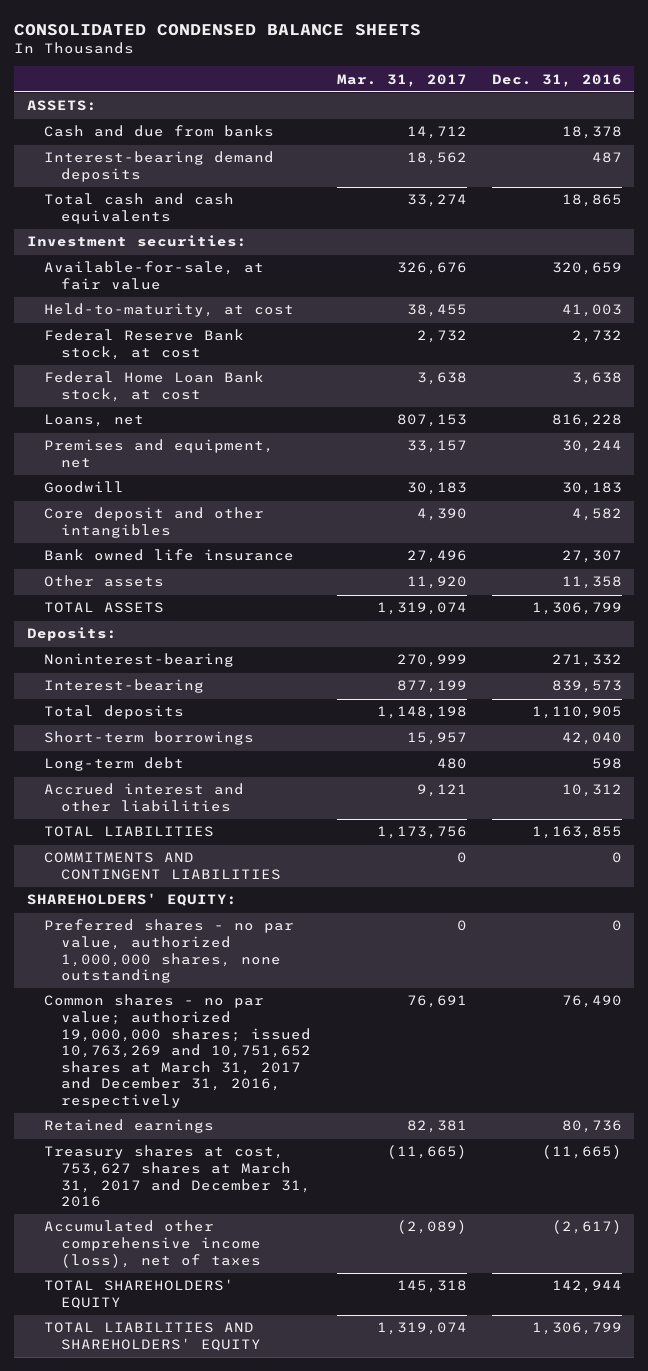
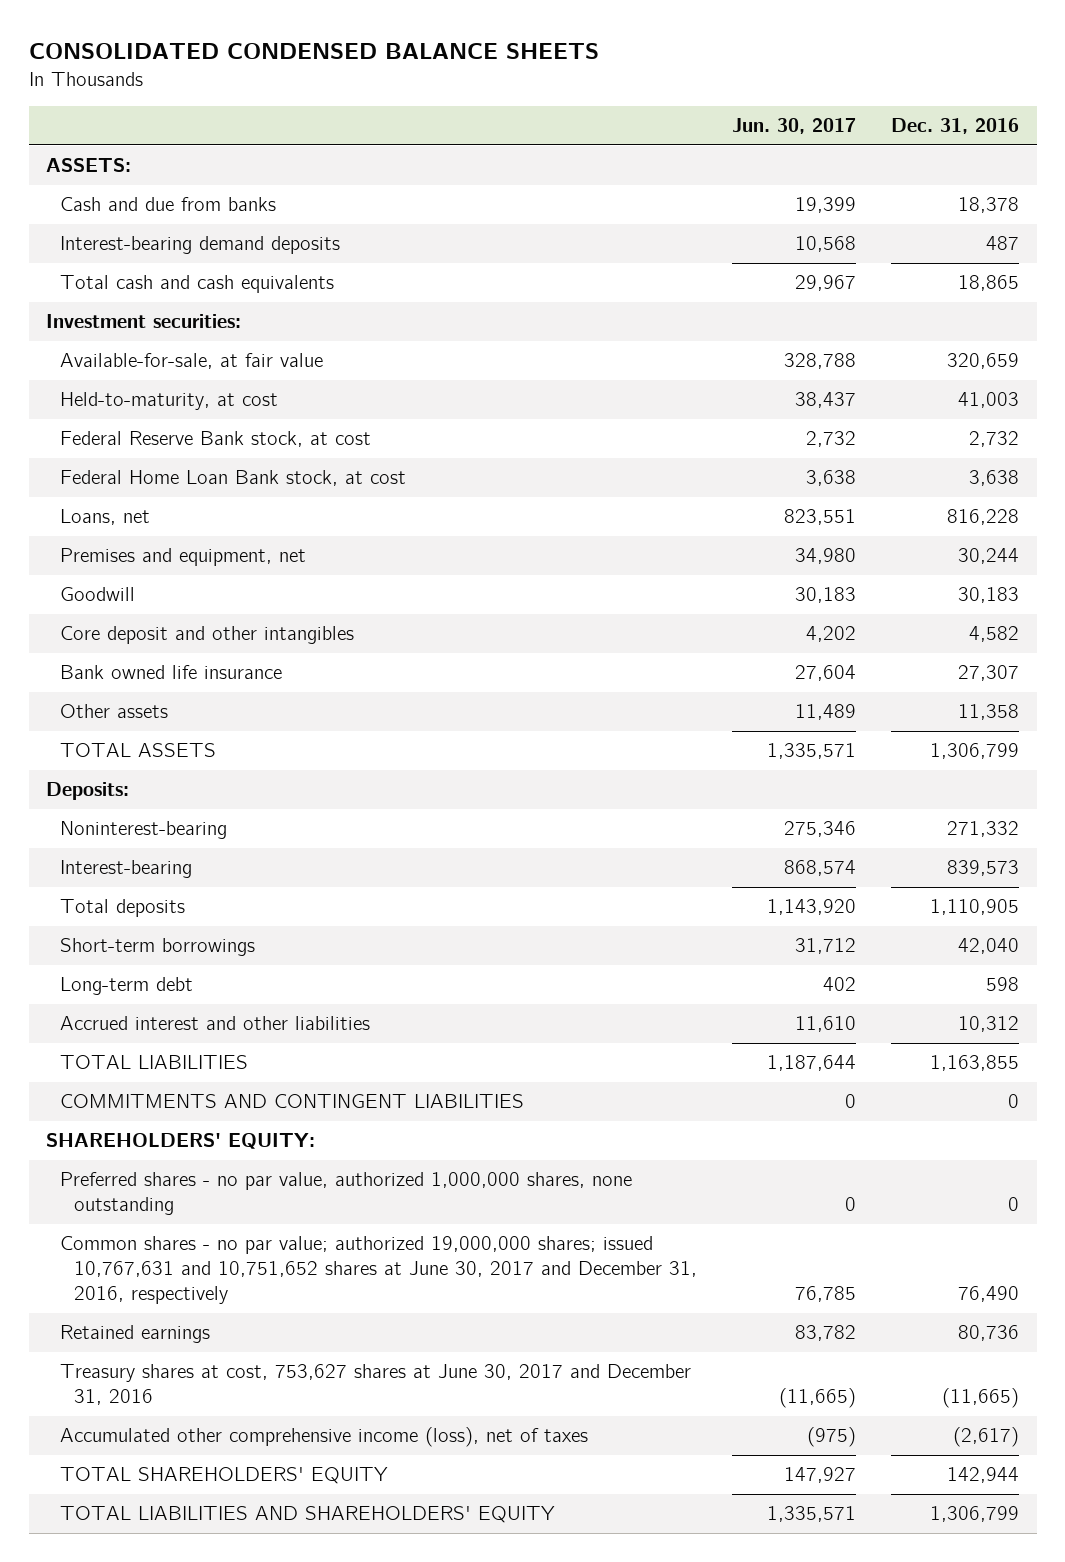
- | Mar. 31, 2017 | Dec. 31, 2016
+ | Jun. 30, 2017 | Dec. 31, 2016
- Common shares - no par value; authorized 19,000,000 shares; issued 10,763,269 and 10,751,652 shares at March 31, 2017 and December 31, 2016, respectively | 76,691 | 76,490
+ Common shares - no par value; authorized 19,000,000 shares; issued 10,767,631 and 10,751,652 shares at June 30, 2017 and December 31, 2016, respectively | 76,785 | 76,490
- Treasury shares at cost, 753,627 shares at March 31, 2017 and December 31, 2016 | (11,665) | (11,665)
+ Treasury shares at cost, 753,627 shares at June 30, 2017 and December 31, 2016 | (11,665) | (11,665)

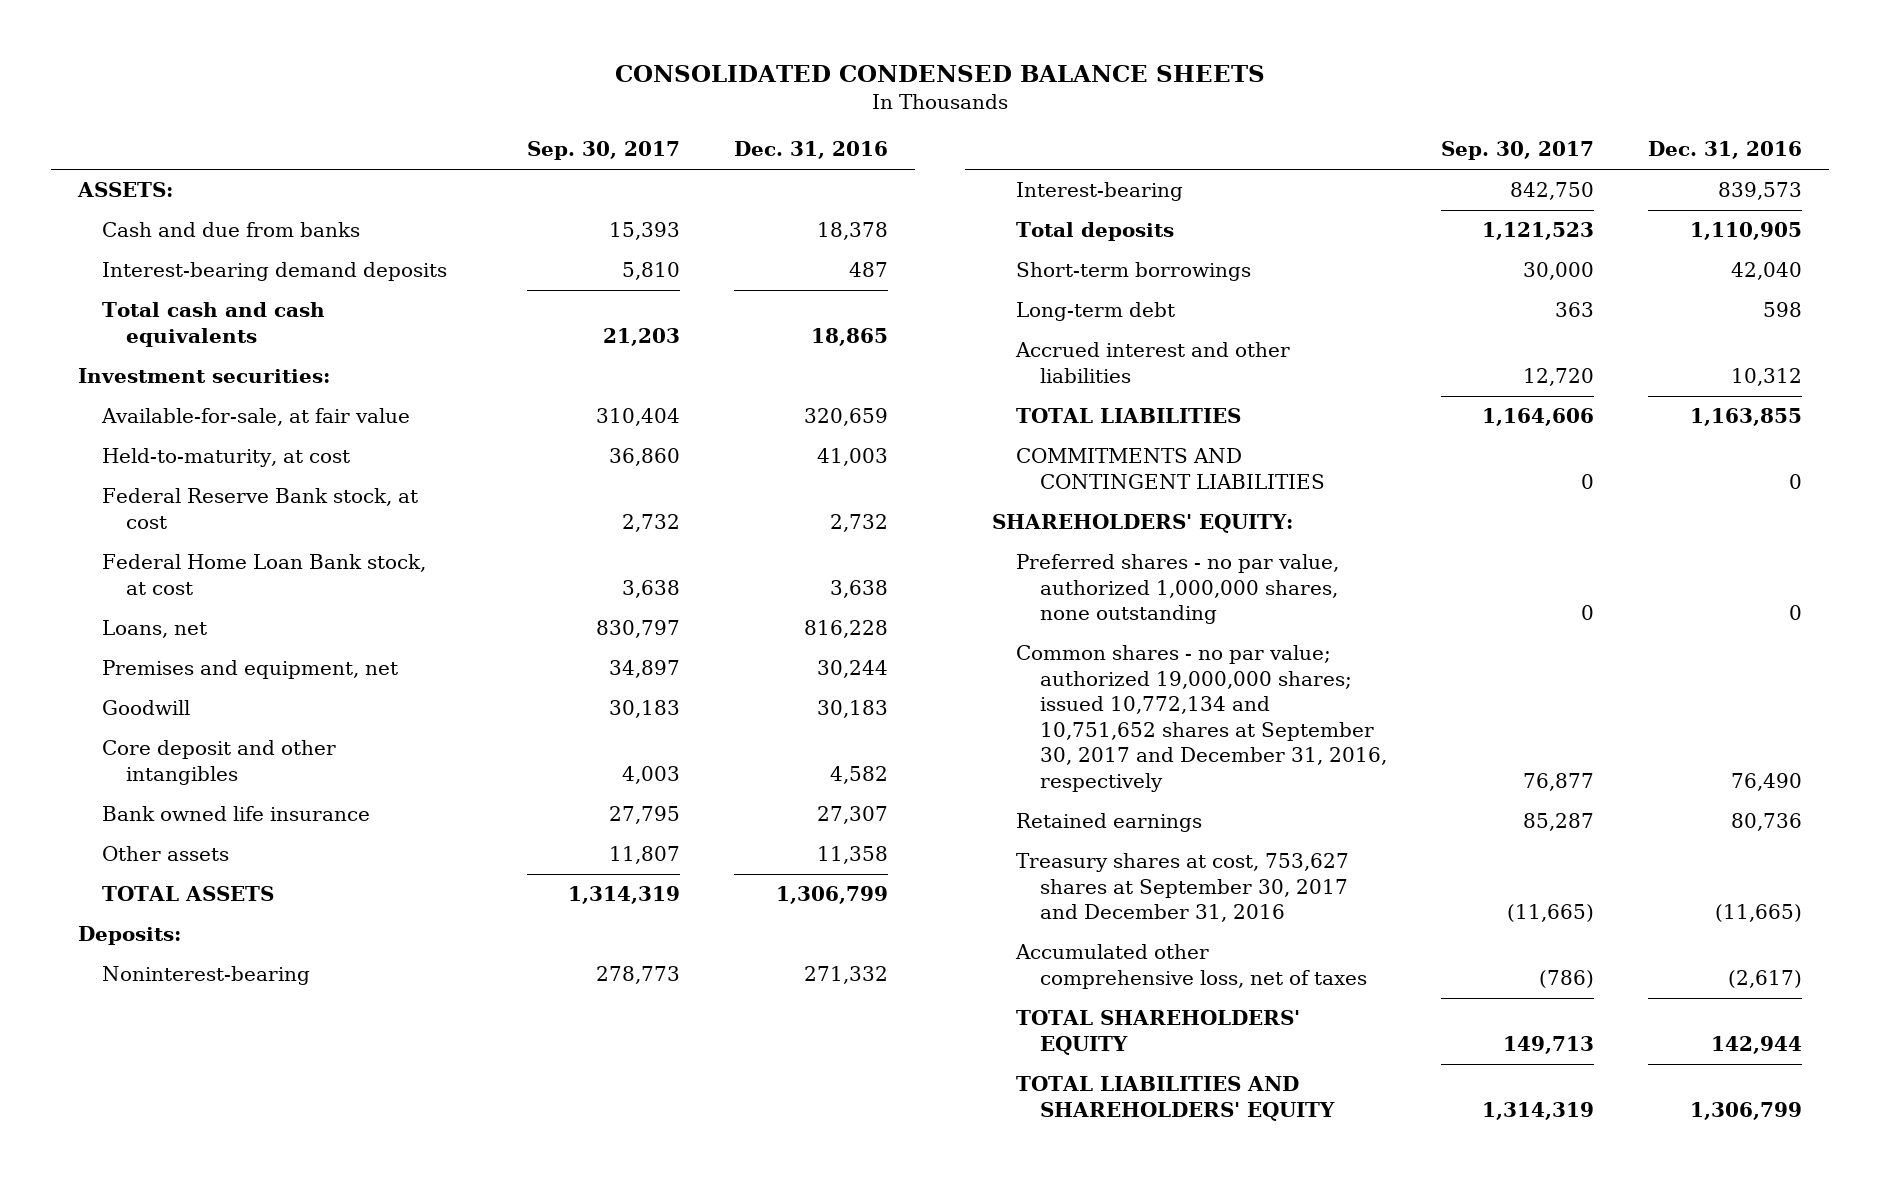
- | Jun. 30, 2017 | Dec. 31, 2016
+ | Sep. 30, 2017 | Dec. 31, 2016
- Common shares - no par value; authorized 19,000,000 shares; issued 10,767,631 and 10,751,652 shares at June 30, 2017 and December 31, 2016, respectively | 76,785 | 76,490
+ Common shares - no par value; authorized 19,000,000 shares; issued 10,772,134 and 10,751,652 shares at September 30, 2017 and December 31, 2016, respectively | 76,877 | 76,490
- Treasury shares at cost, 753,627 shares at June 30, 2017 and December 31, 2016 | (11,665) | (11,665)
- Accumulated other comprehensive income (loss), net of taxes | (975) | (2,617)
+ Treasury shares at cost, 753,627 shares at September 30, 2017 and December 31, 2016 | (11,665) | (11,665)
+ Accumulated other comprehensive loss, net of taxes | (786) | (2,617)

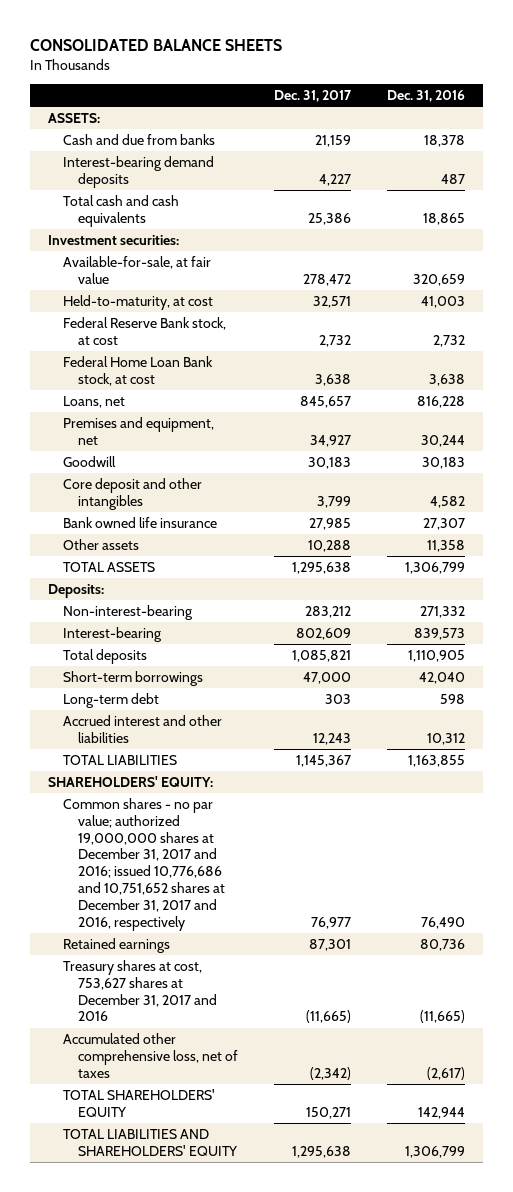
- CONSOLIDATED CONDENSED BALANCE SHEETS
+ CONSOLIDATED BALANCE SHEETS
- | Sep. 30, 2017 | Dec. 31, 2016
+ | Dec. 31, 2017 | Dec. 31, 2016
- Noninterest-bearing | 278,773 | 271,332
+ Non-interest-bearing | 283,212 | 271,332
- COMMITMENTS AND CONTINGENT LIABILITIES | 0 | 0
- Preferred shares - no par value, authorized 1,000,000 shares, none outstanding | 0 | 0
- Common shares - no par value; authorized 19,000,000 shares; issued 10,772,134 and 10,751,652 shares at September 30, 2017 and December 31, 2016, respectively | 76,877 | 76,490
+ Common shares - no par value; authorized 19,000,000 shares at December 31, 2017 and 2016; issued 10,776,686 and 10,751,652 shares at December 31, 2017 and 2016, respectively | 76,977 | 76,490
- Treasury shares at cost, 753,627 shares at September 30, 2017 and December 31, 2016 | (11,665) | (11,665)
+ Treasury shares at cost, 753,627 shares at December 31, 2017 and 2016 | (11,665) | (11,665)

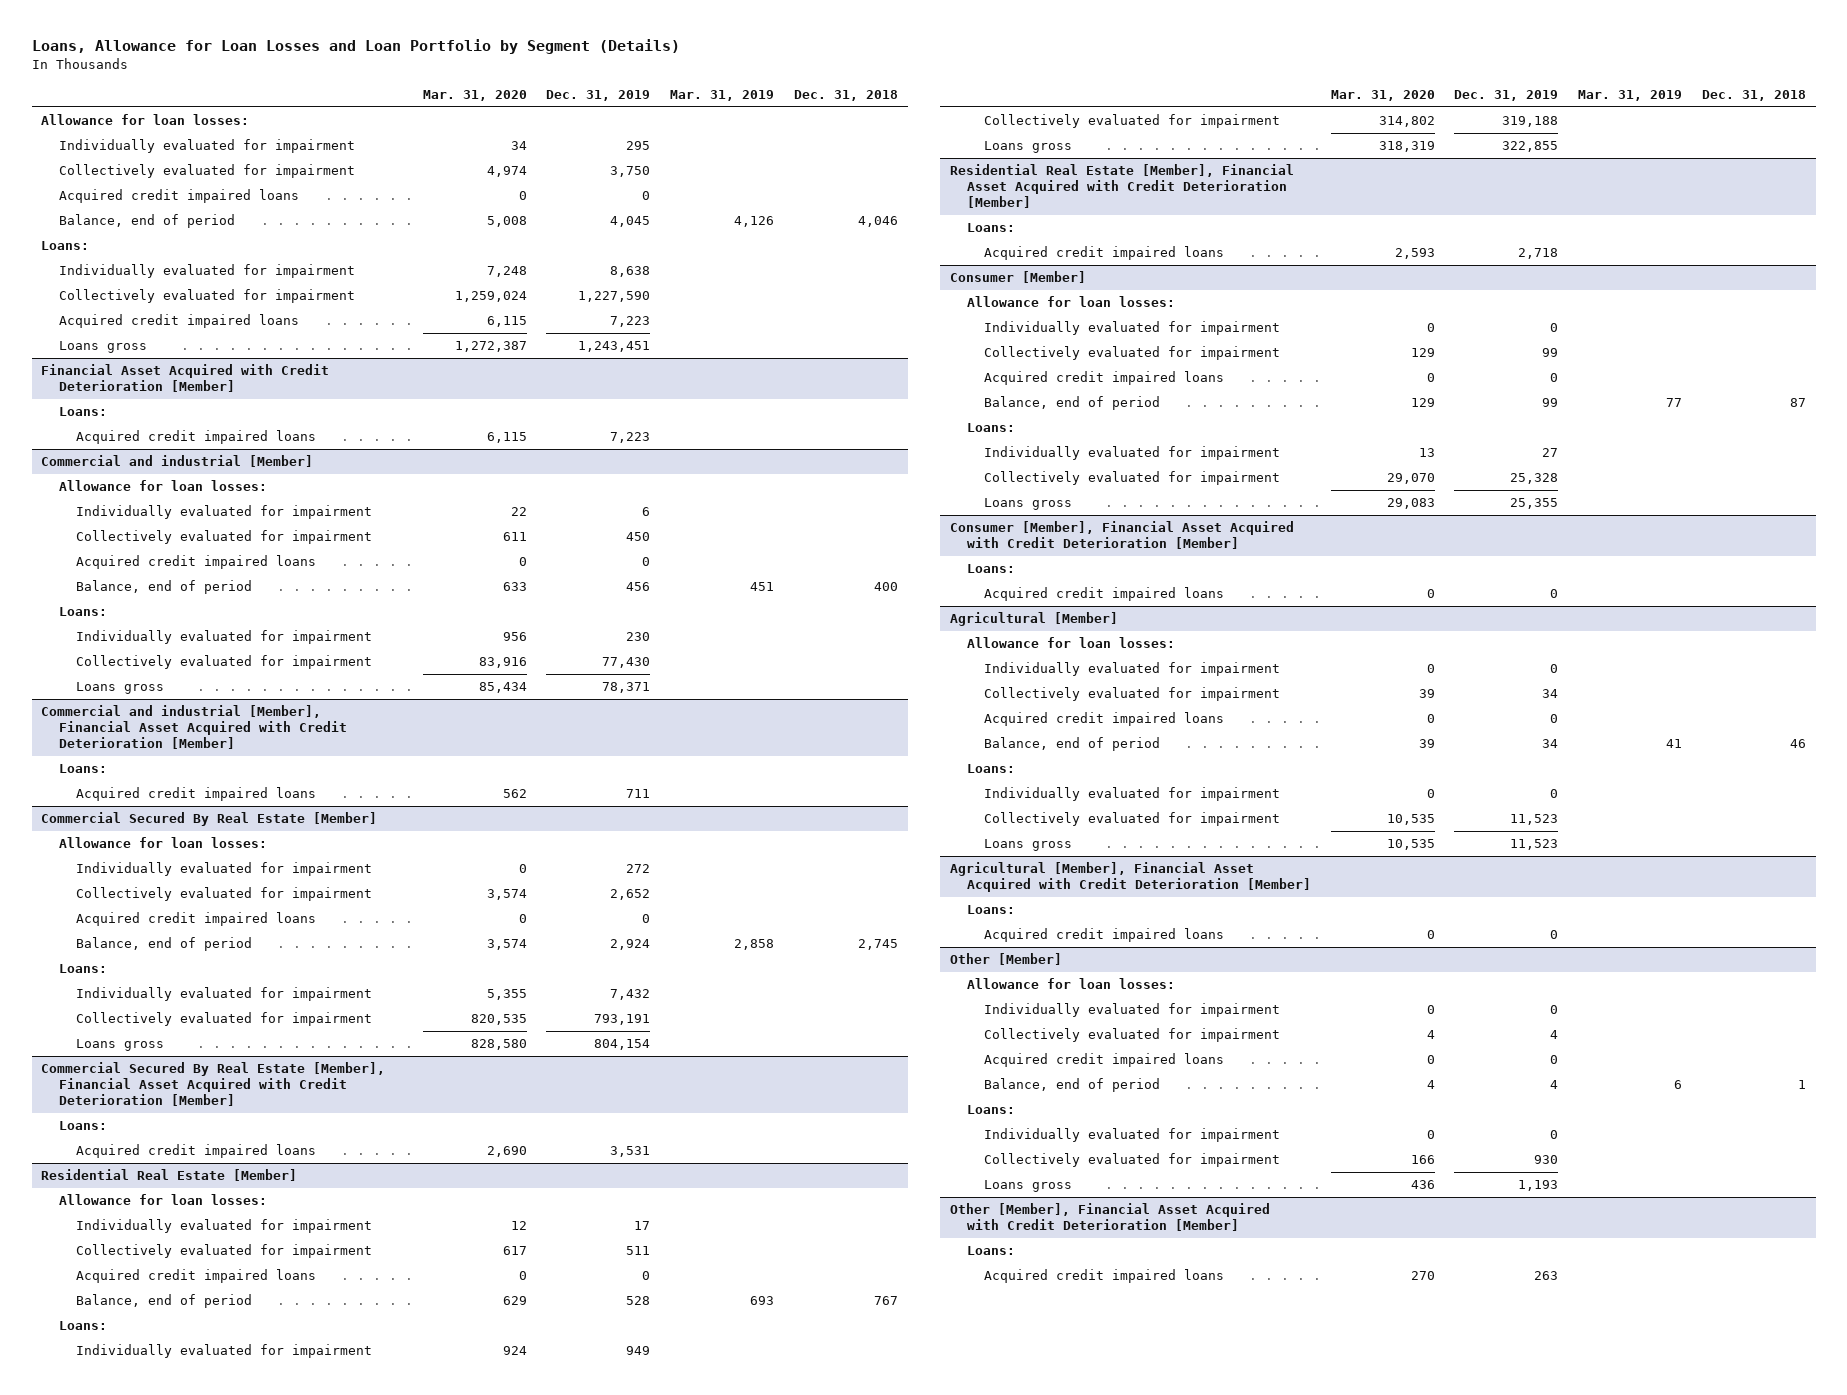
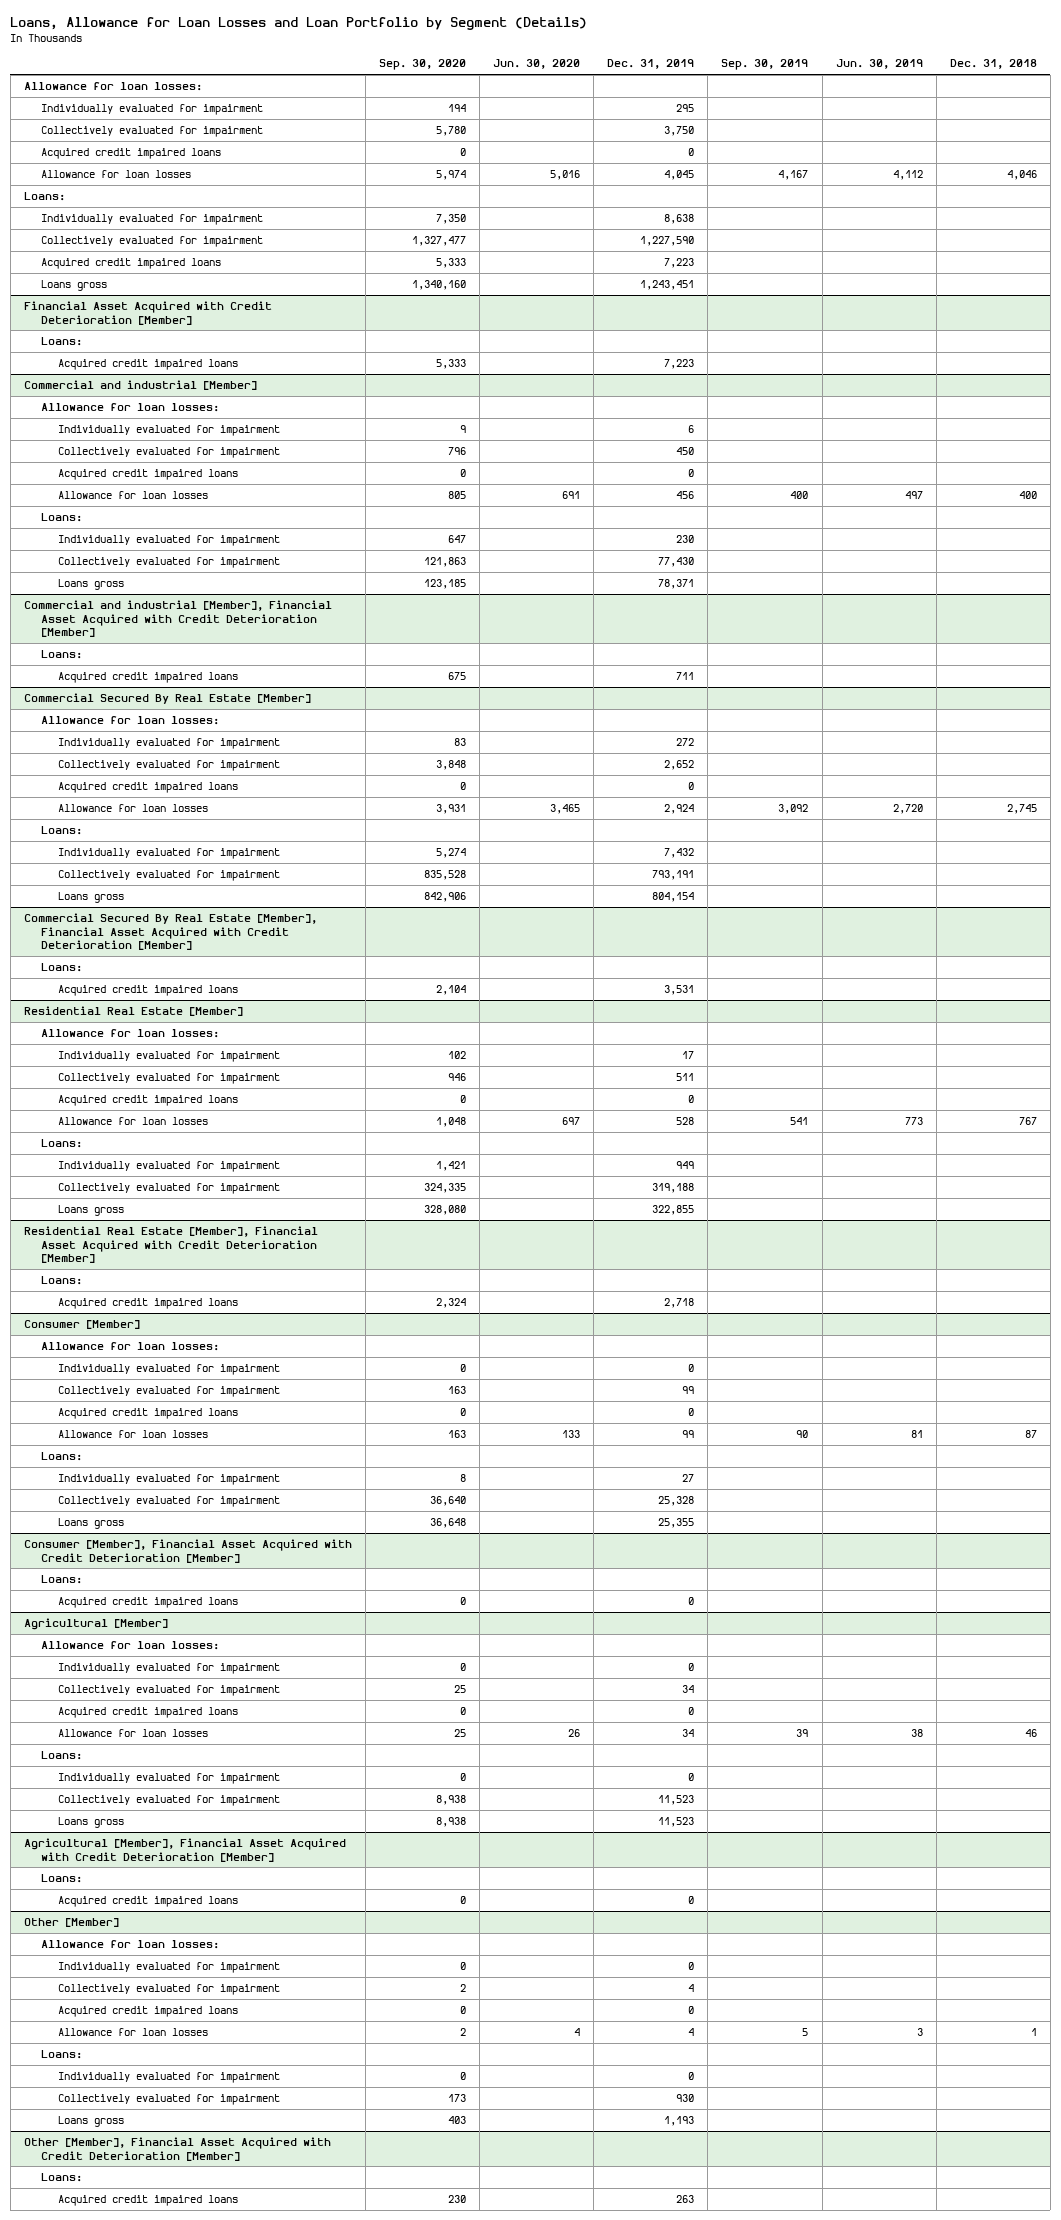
- | Mar. 31, 2020 | Dec. 31, 2019 | Mar. 31, 2019 | Dec. 31, 2018
+ | Sep. 30, 2020 | Jun. 30, 2020 | Dec. 31, 2019 | Sep. 30, 2019 | Jun. 30, 2019 | Dec. 31, 2018
- Balance, end of period | 5,008 | 4,045 | 4,126 | 4,046
+ Allowance for loan losses | 5,974 | 5,016 | 4,045 | 4,167 | 4,112 | 4,046
@ Commercial and industrial [Member]
- Balance, end of period | 633 | 456 | 451 | 400
+ Allowance for loan losses | 805 | 691 | 456 | 400 | 497 | 400
@ Commercial Secured By Real Estate [Member]
- Balance, end of period | 3,574 | 2,924 | 2,858 | 2,745
+ Allowance for loan losses | 3,931 | 3,465 | 2,924 | 3,092 | 2,720 | 2,745
@ Residential Real Estate [Member]
- Balance, end of period | 629 | 528 | 693 | 767
+ Allowance for loan losses | 1,048 | 697 | 528 | 541 | 773 | 767
@ Consumer [Member]
- Balance, end of period | 129 | 99 | 77 | 87
+ Allowance for loan losses | 163 | 133 | 99 | 90 | 81 | 87
@ Agricultural [Member]
- Balance, end of period | 39 | 34 | 41 | 46
+ Allowance for loan losses | 25 | 26 | 34 | 39 | 38 | 46
@ Other [Member]
- Balance, end of period | 4 | 4 | 6 | 1
+ Allowance for loan losses | 2 | 4 | 4 | 5 | 3 | 1

